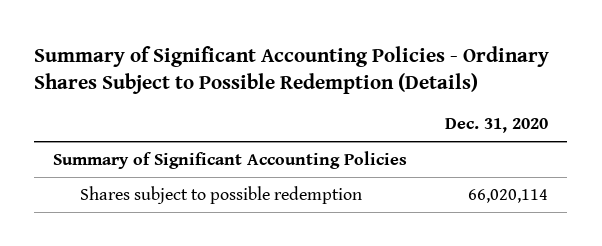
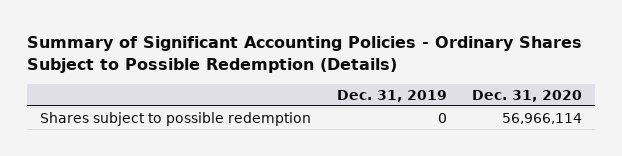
- | Dec. 31, 2020
+ | Dec. 31, 2019 | Dec. 31, 2020
- Summary of Significant Accounting Policies
- Shares subject to possible redemption | 66,020,114
+ Shares subject to possible redemption | 0 | 56,966,114

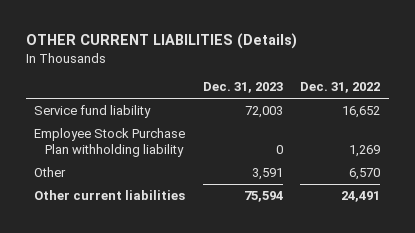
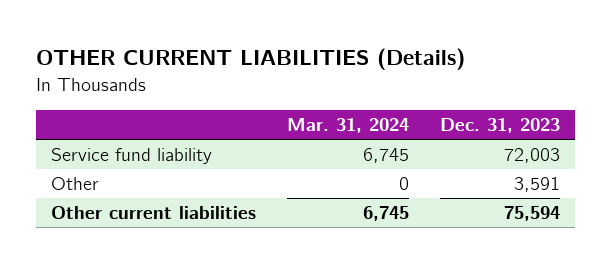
- | Dec. 31, 2023 | Dec. 31, 2022
+ | Mar. 31, 2024 | Dec. 31, 2023
- Employee Stock Purchase Plan withholding liability | 0 | 1,269

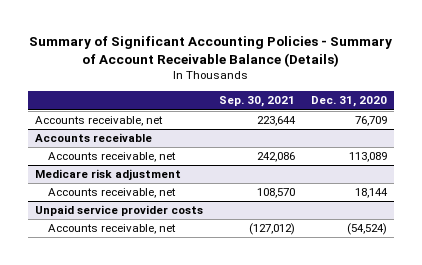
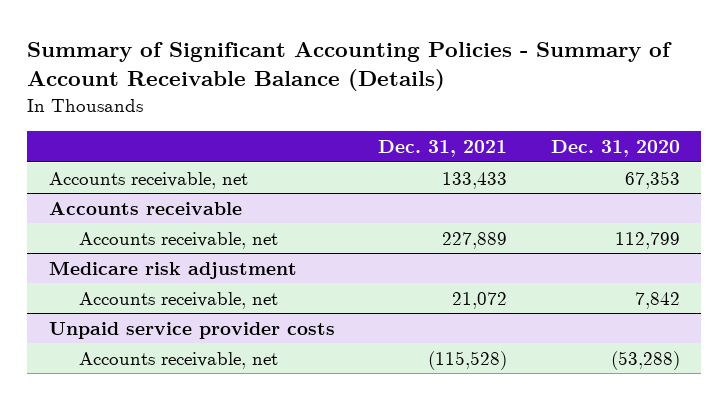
- | Sep. 30, 2021 | Dec. 31, 2020
+ | Dec. 31, 2021 | Dec. 31, 2020
- Accounts receivable, net | 223,644 | 76,709
+ Accounts receivable, net | 133,433 | 67,353
@ Accounts receivable
- Accounts receivable, net | 242,086 | 113,089
+ Accounts receivable, net | 227,889 | 112,799
@ Medicare risk adjustment
- Accounts receivable, net | 108,570 | 18,144
+ Accounts receivable, net | 21,072 | 7,842
@ Unpaid service provider costs
- Accounts receivable, net | (127,012) | (54,524)
+ Accounts receivable, net | (115,528) | (53,288)

